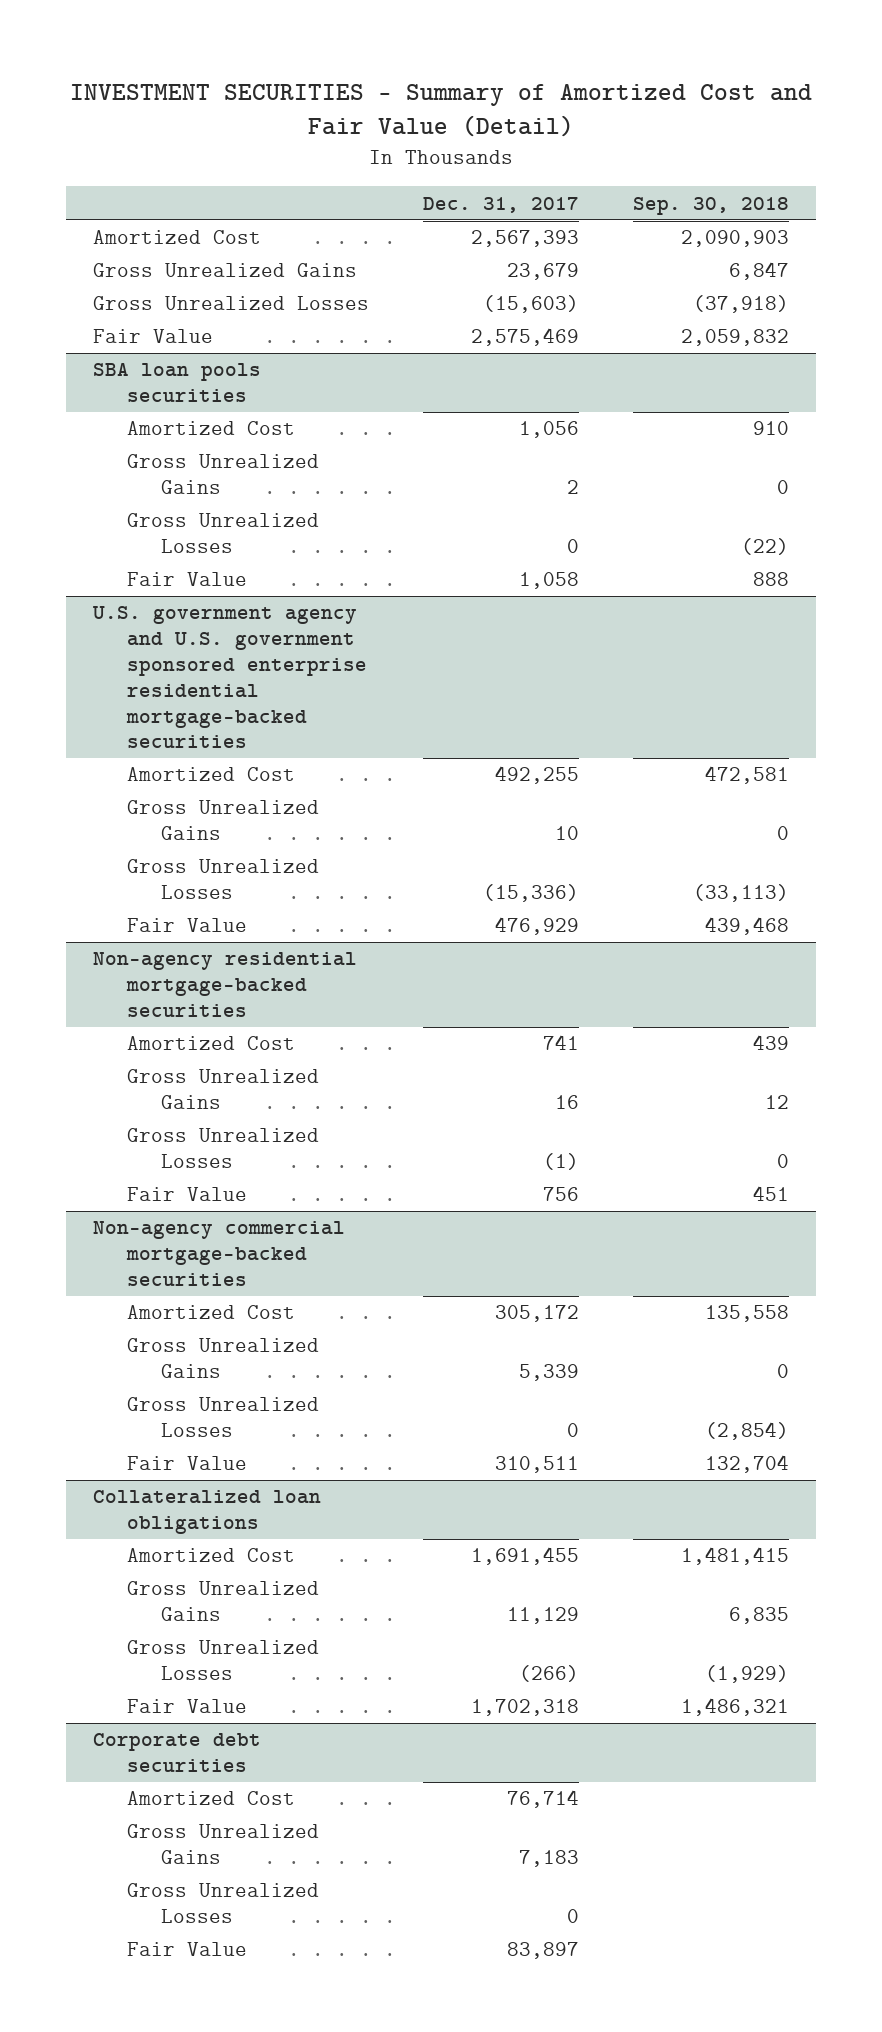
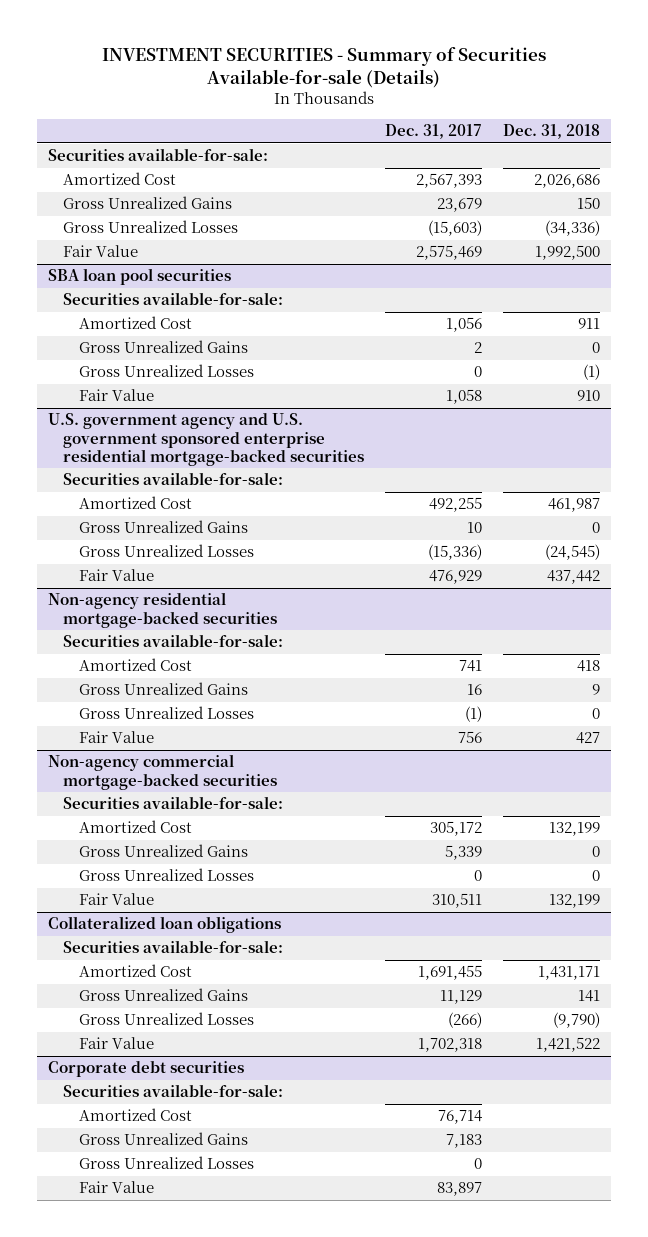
- INVESTMENT SECURITIES - Summary of Amortized Cost and Fair Value (Detail)
+ INVESTMENT SECURITIES - Summary of Securities Available-for-sale (Details)
- | Dec. 31, 2017 | Sep. 30, 2018
+ | Dec. 31, 2017 | Dec. 31, 2018
+ Securities available-for-sale:
- SBA loan pools securities
+ SBA loan pool securities
+ Securities available-for-sale:
@ U.S. government agency and U.S. government sponsored enterprise residential mortgage-backed securities
+ Securities available-for-sale:
@ Non-agency residential mortgage-backed securities
+ Securities available-for-sale:
@ Non-agency commercial mortgage-backed securities
+ Securities available-for-sale:
@ Collateralized loan obligations
+ Securities available-for-sale:
@ Corporate debt securities
+ Securities available-for-sale:

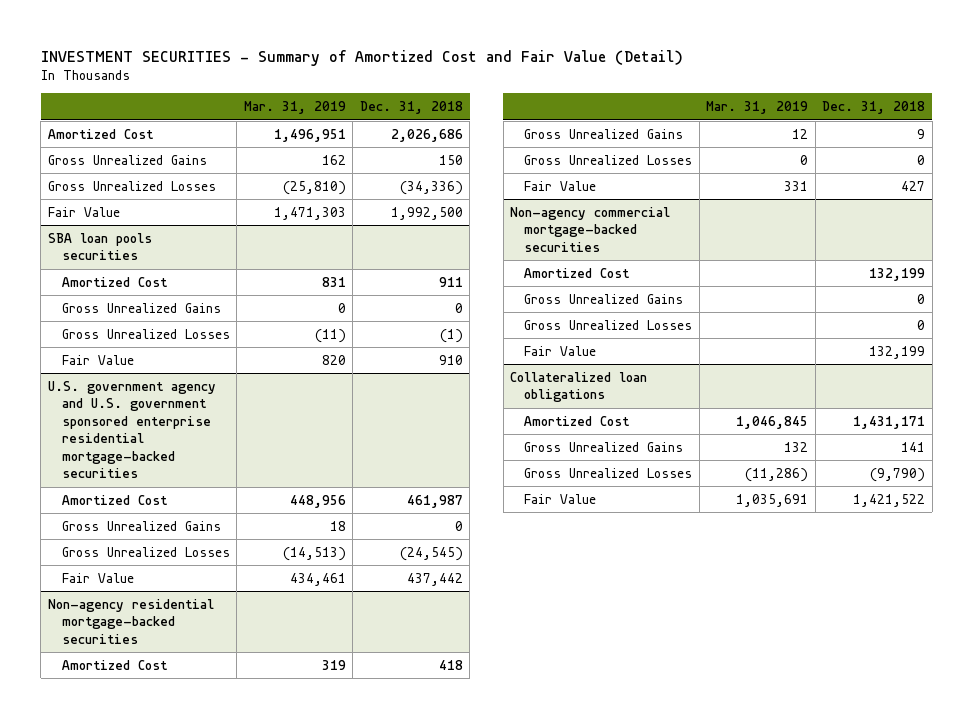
- INVESTMENT SECURITIES - Summary of Securities Available-for-sale (Details)
+ INVESTMENT SECURITIES - Summary of Amortized Cost and Fair Value (Detail)
- | Dec. 31, 2017 | Dec. 31, 2018
+ | Mar. 31, 2019 | Dec. 31, 2018
- Securities available-for-sale:
- SBA loan pool securities
- Securities available-for-sale:
+ SBA loan pools securities
@ U.S. government agency and U.S. government sponsored enterprise residential mortgage-backed securities
- Securities available-for-sale:
@ Non-agency residential mortgage-backed securities
- Securities available-for-sale:
@ Non-agency commercial mortgage-backed securities
- Securities available-for-sale:
@ Collateralized loan obligations
- Securities available-for-sale:
- Corporate debt securities
- Securities available-for-sale:
- Amortized Cost | 76,714 |
- Gross Unrealized Gains | 7,183 |
- Gross Unrealized Losses | 0 |
- Fair Value | 83,897 |

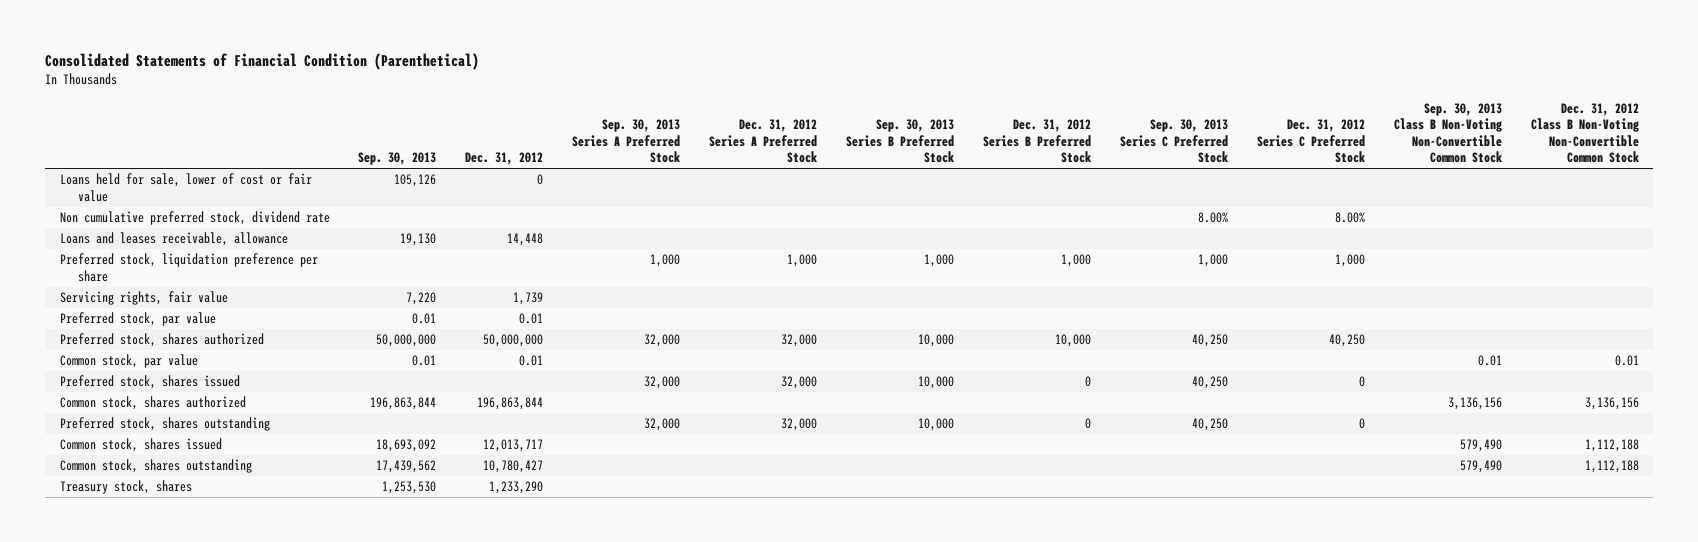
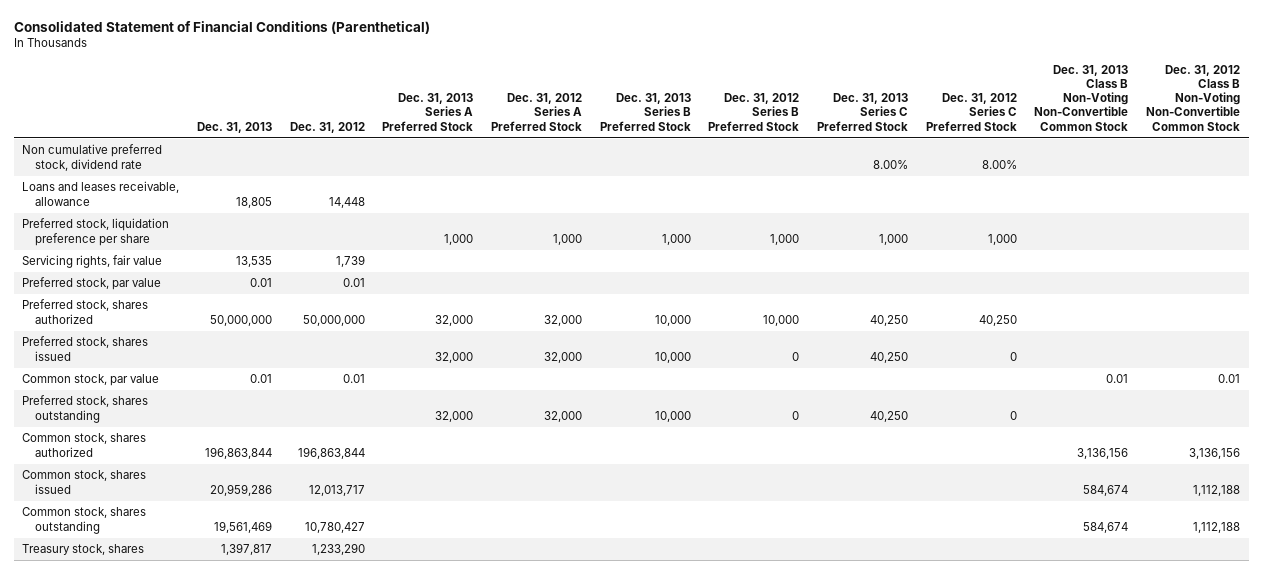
- Consolidated Statements of Financial Condition (Parenthetical)
+ Consolidated Statement of Financial Conditions (Parenthetical)
- | Sep. 30, 2013 | Dec. 31, 2012 | Sep. 30, 2013 Series A Preferred Stock | Dec. 31, 2012 Series A Preferred Stock | Sep. 30, 2013 Series B Preferred Stock | Dec. 31, 2012 Series B Preferred Stock | Sep. 30, 2013 Series C Preferred Stock | Dec. 31, 2012 Series C Preferred Stock | Sep. 30, 2013 Class B Non-Voting Non-Convertible Common Stock | Dec. 31, 2012 Class B Non-Voting Non-Convertible Common Stock
+ | Dec. 31, 2013 | Dec. 31, 2012 | Dec. 31, 2013 Series A Preferred Stock | Dec. 31, 2012 Series A Preferred Stock | Dec. 31, 2013 Series B Preferred Stock | Dec. 31, 2012 Series B Preferred Stock | Dec. 31, 2013 Series C Preferred Stock | Dec. 31, 2012 Series C Preferred Stock | Dec. 31, 2013 Class B Non-Voting Non-Convertible Common Stock | Dec. 31, 2012 Class B Non-Voting Non-Convertible Common Stock
- Loans held for sale, lower of cost or fair value | 105,126 | 0 | | | | | | | |
moved down: Common stock, par value | 0.01 | 0.01 | | | | | | | 0.01 | 0.01
moved down: Common stock, shares authorized | 196,863,844 | 196,863,844 | | | | | | | 3,136,156 | 3,136,156

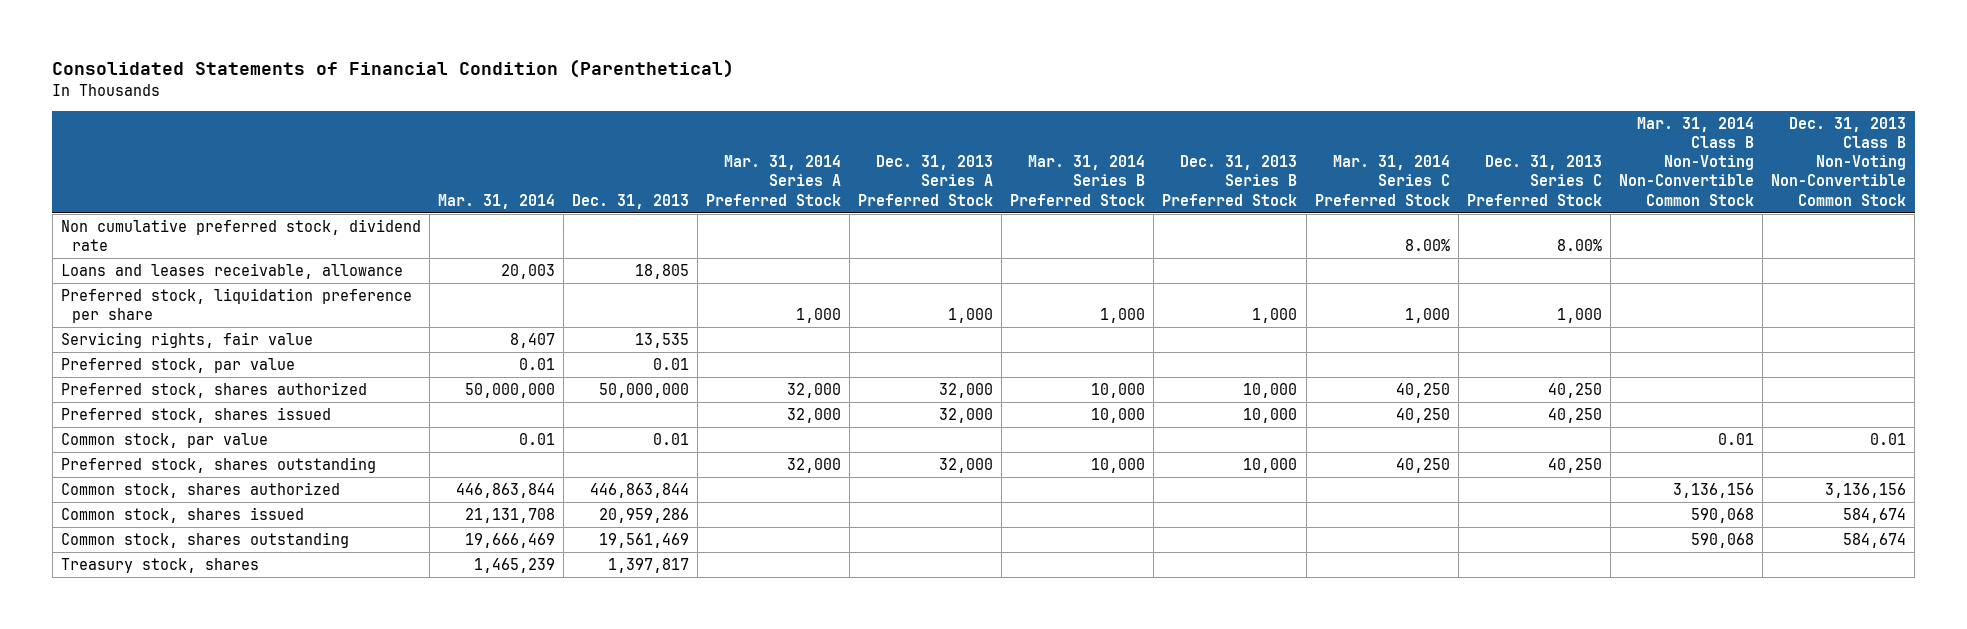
- Consolidated Statement of Financial Conditions (Parenthetical)
+ Consolidated Statements of Financial Condition (Parenthetical)
- | Dec. 31, 2013 | Dec. 31, 2012 | Dec. 31, 2013 Series A Preferred Stock | Dec. 31, 2012 Series A Preferred Stock | Dec. 31, 2013 Series B Preferred Stock | Dec. 31, 2012 Series B Preferred Stock | Dec. 31, 2013 Series C Preferred Stock | Dec. 31, 2012 Series C Preferred Stock | Dec. 31, 2013 Class B Non-Voting Non-Convertible Common Stock | Dec. 31, 2012 Class B Non-Voting Non-Convertible Common Stock
+ | Mar. 31, 2014 | Dec. 31, 2013 | Mar. 31, 2014 Series A Preferred Stock | Dec. 31, 2013 Series A Preferred Stock | Mar. 31, 2014 Series B Preferred Stock | Dec. 31, 2013 Series B Preferred Stock | Mar. 31, 2014 Series C Preferred Stock | Dec. 31, 2013 Series C Preferred Stock | Mar. 31, 2014 Class B Non-Voting Non-Convertible Common Stock | Dec. 31, 2013 Class B Non-Voting Non-Convertible Common Stock
- Common stock, shares authorized | 196,863,844 | 196,863,844 | | | | | | | 3,136,156 | 3,136,156
+ Common stock, shares authorized | 446,863,844 | 446,863,844 | | | | | | | 3,136,156 | 3,136,156

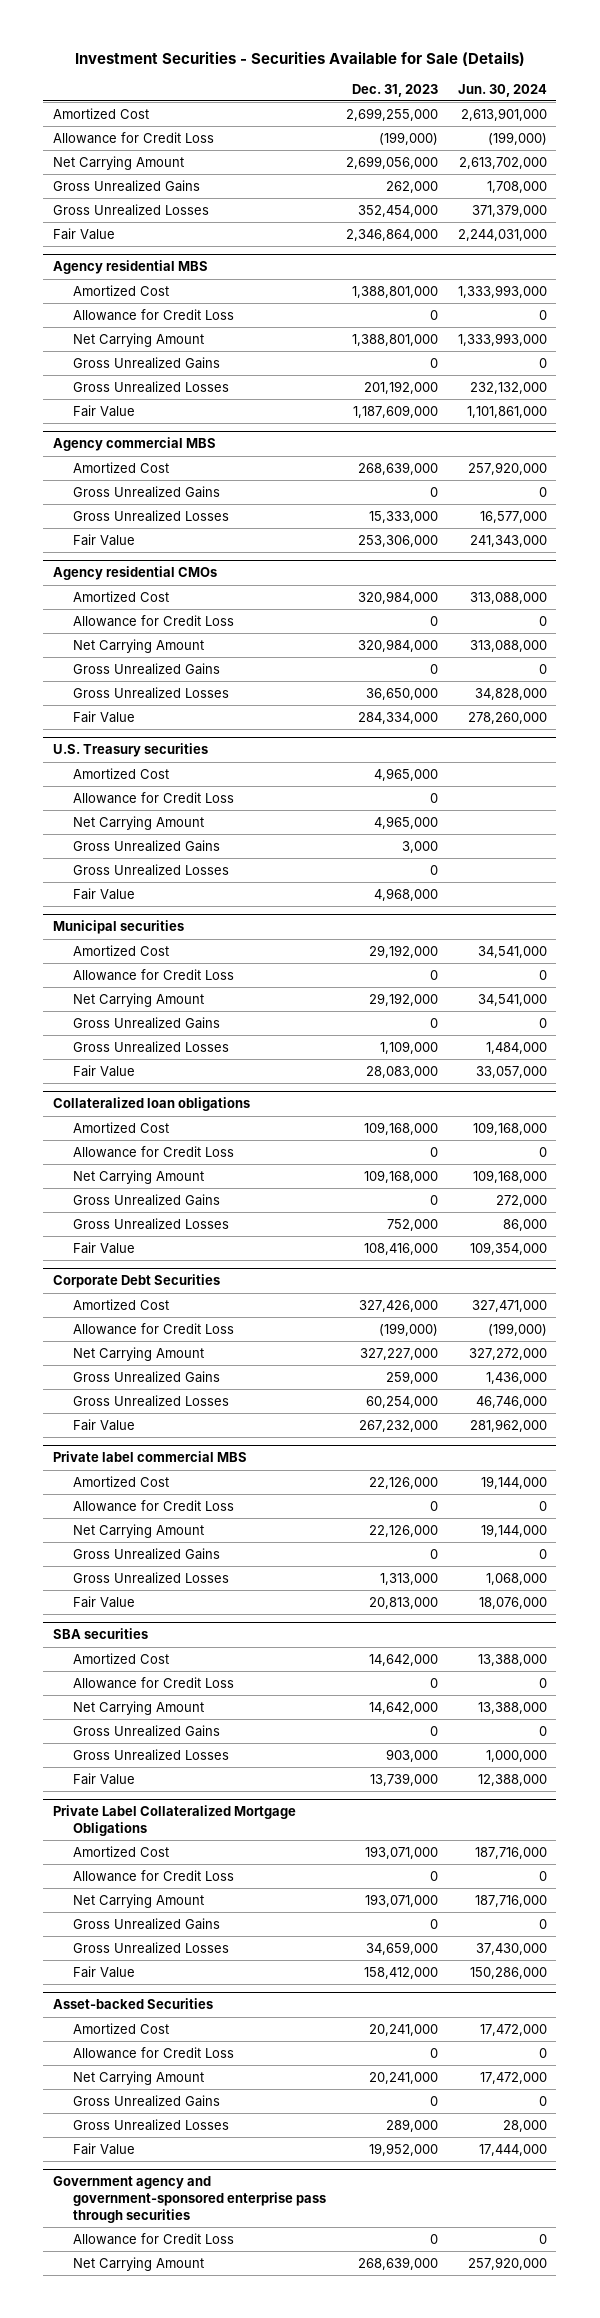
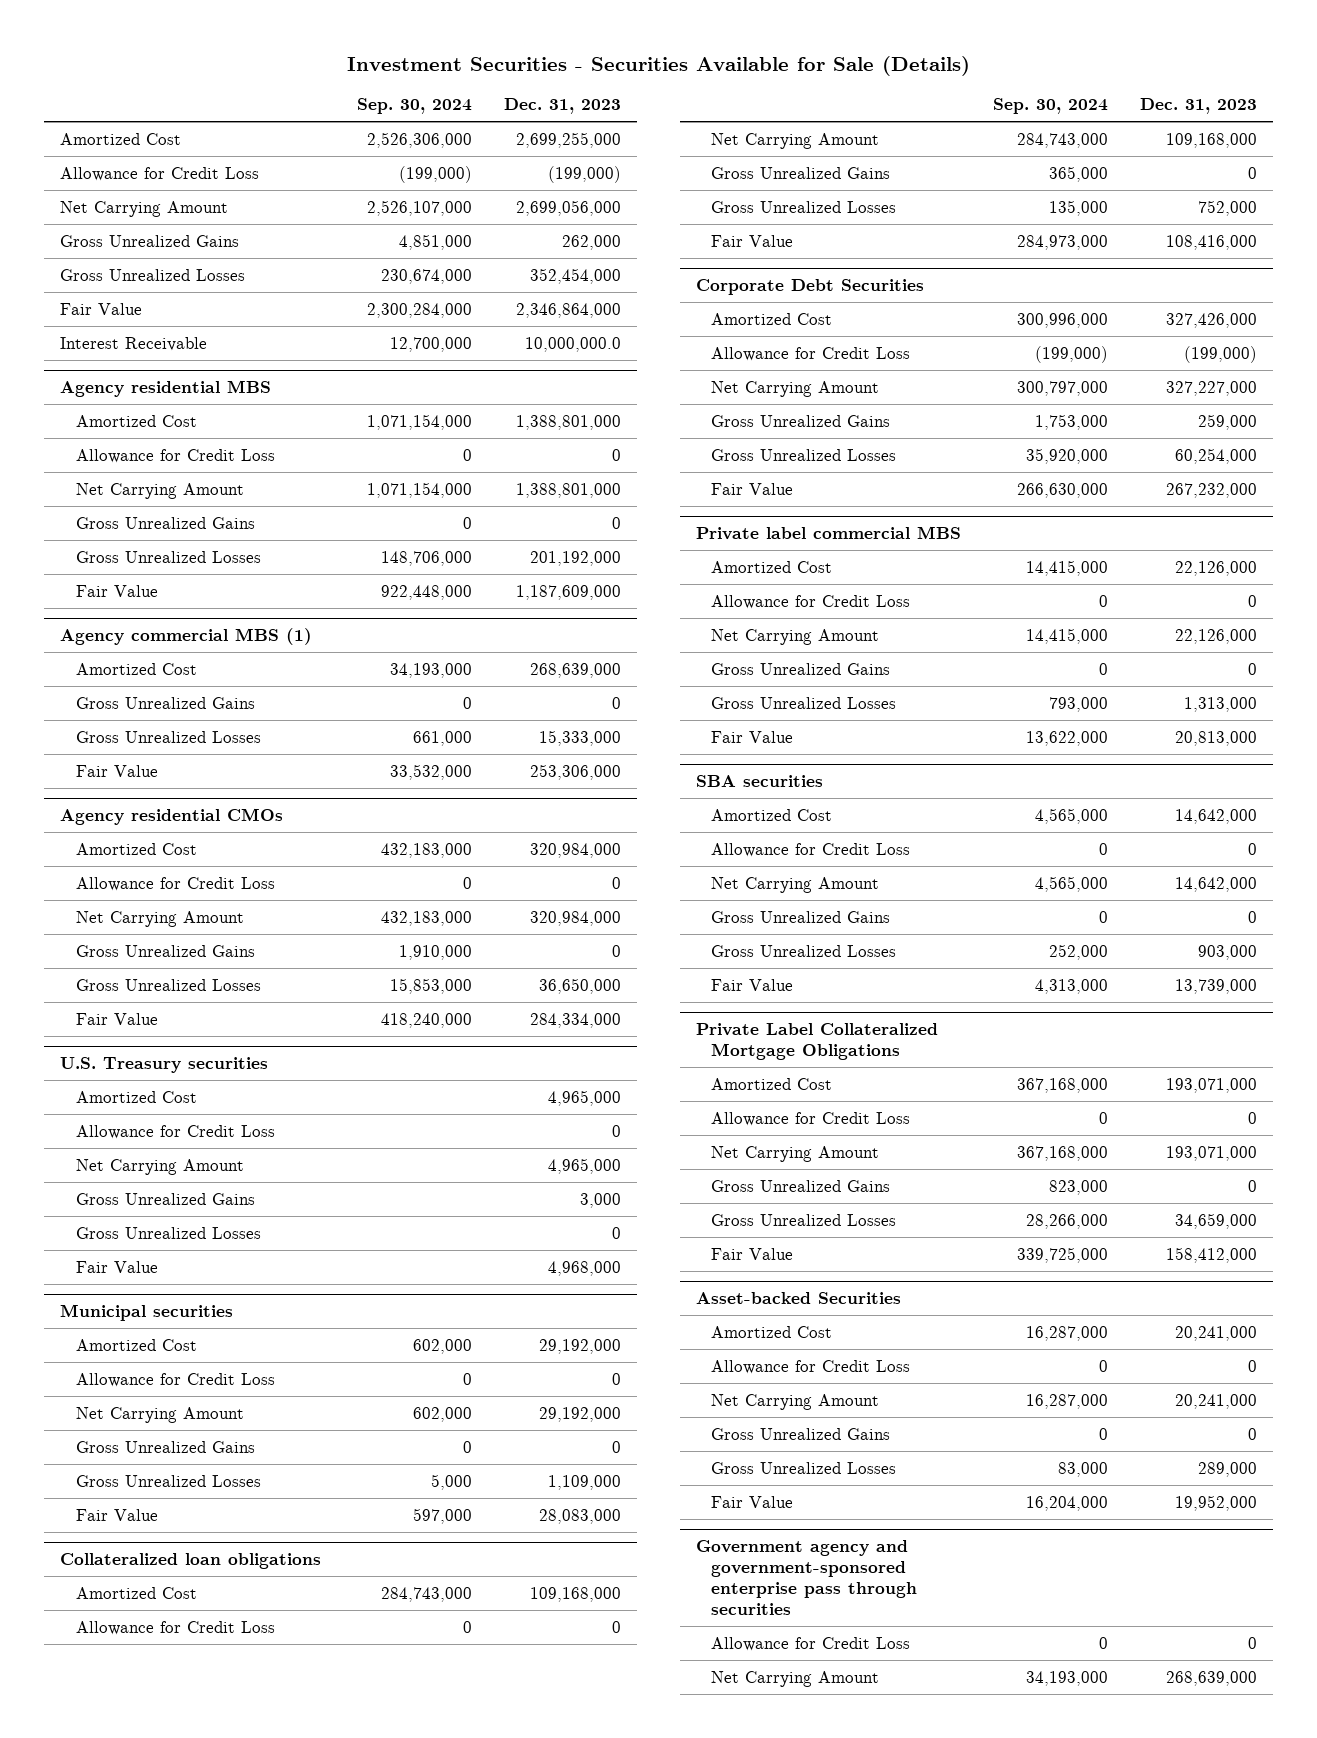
- | Dec. 31, 2023 | Jun. 30, 2024
+ | Sep. 30, 2024 | Dec. 31, 2023
+ Interest Receivable | 12,700,000 | 10,000,000.0
- Agency commercial MBS
+ Agency commercial MBS (1)

